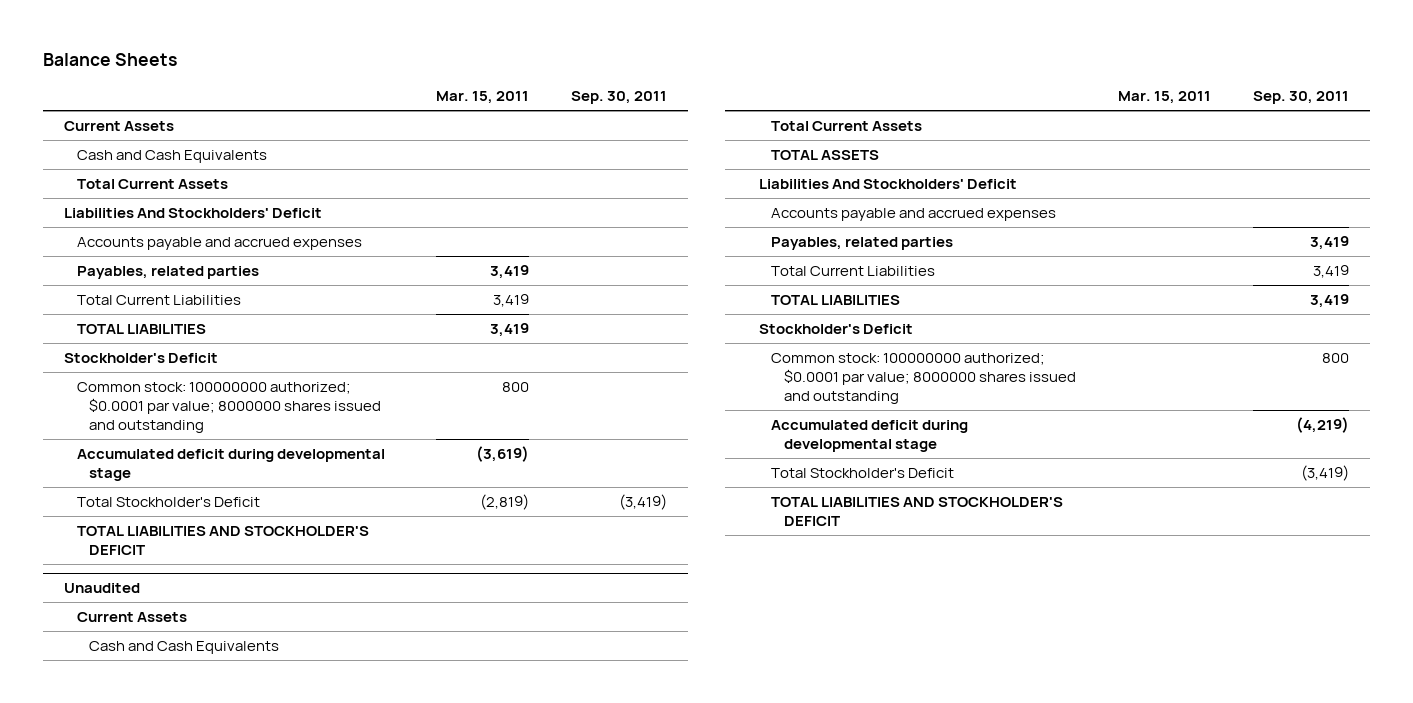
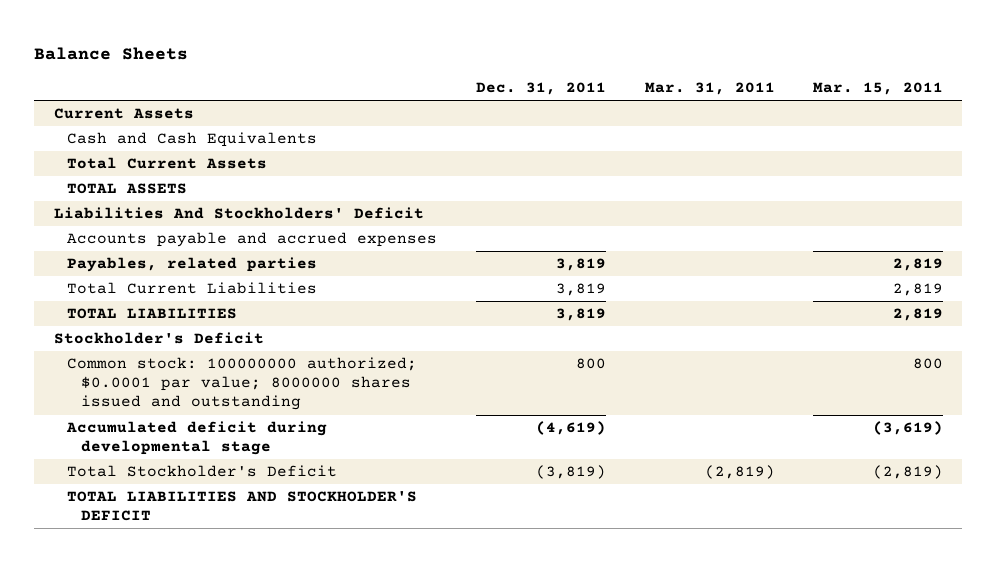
- | Mar. 15, 2011 | Sep. 30, 2011
+ | Dec. 31, 2011 | Mar. 31, 2011 | Mar. 15, 2011
+ TOTAL ASSETS
- Payables, related parties | 3,419 |
- Total Current Liabilities | 3,419 |
- TOTAL LIABILITIES | 3,419 |
+ Payables, related parties | 3,819 | | 2,819
+ Total Current Liabilities | 3,819 | | 2,819
+ TOTAL LIABILITIES | 3,819 | | 2,819
- Unaudited
- Current Assets
- Cash and Cash Equivalents
- Total Current Assets
- TOTAL ASSETS
- Liabilities And Stockholders' Deficit
- Accounts payable and accrued expenses
- Payables, related parties | | 3,419
- Total Current Liabilities | | 3,419
- TOTAL LIABILITIES | | 3,419
- Stockholder's Deficit
- Common stock: 100000000 authorized; $0.0001 par value; 8000000 shares issued and outstanding | | 800
- Accumulated deficit during developmental stage | | (4,219)
- Total Stockholder's Deficit | | (3,419)
- TOTAL LIABILITIES AND STOCKHOLDER'S DEFICIT

